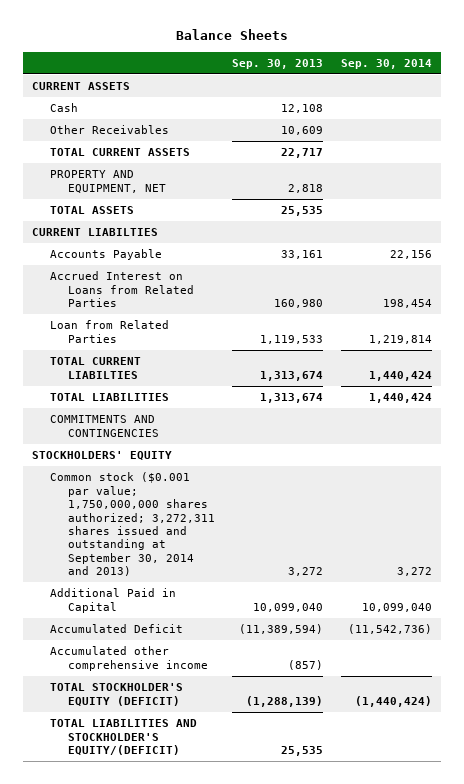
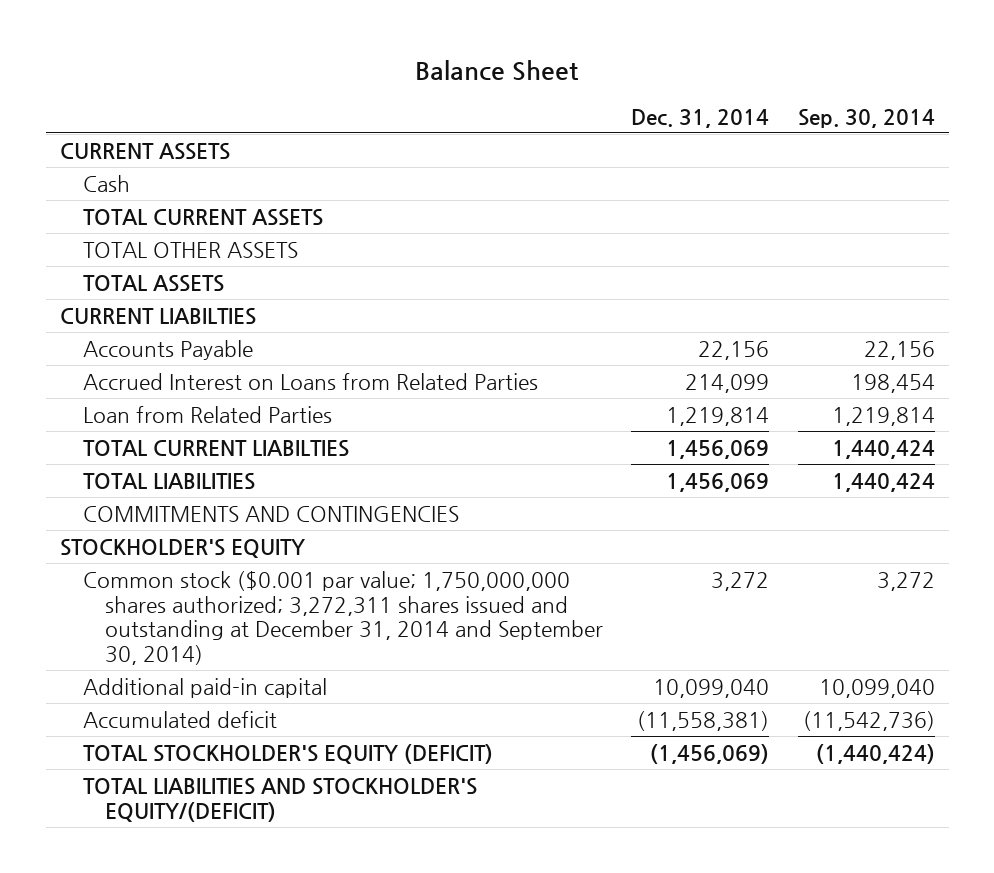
- Balance Sheets
+ Balance Sheet
- | Sep. 30, 2013 | Sep. 30, 2014
+ | Dec. 31, 2014 | Sep. 30, 2014
- Other Receivables | 10,609 |
- PROPERTY AND EQUIPMENT, NET | 2,818 |
+ TOTAL OTHER ASSETS
- STOCKHOLDERS' EQUITY
- Common stock ($0.001 par value; 1,750,000,000 shares authorized; 3,272,311 shares issued and outstanding at September 30, 2014 and 2013) | 3,272 | 3,272
- Additional Paid in Capital | 10,099,040 | 10,099,040
- Accumulated Deficit | (11,389,594) | (11,542,736)
- Accumulated other comprehensive income | (857) |
+ STOCKHOLDER'S EQUITY
+ Common stock ($0.001 par value; 1,750,000,000 shares authorized; 3,272,311 shares issued and outstanding at December 31, 2014 and September 30, 2014) | 3,272 | 3,272
+ Additional paid-in capital | 10,099,040 | 10,099,040
+ Accumulated deficit | (11,558,381) | (11,542,736)

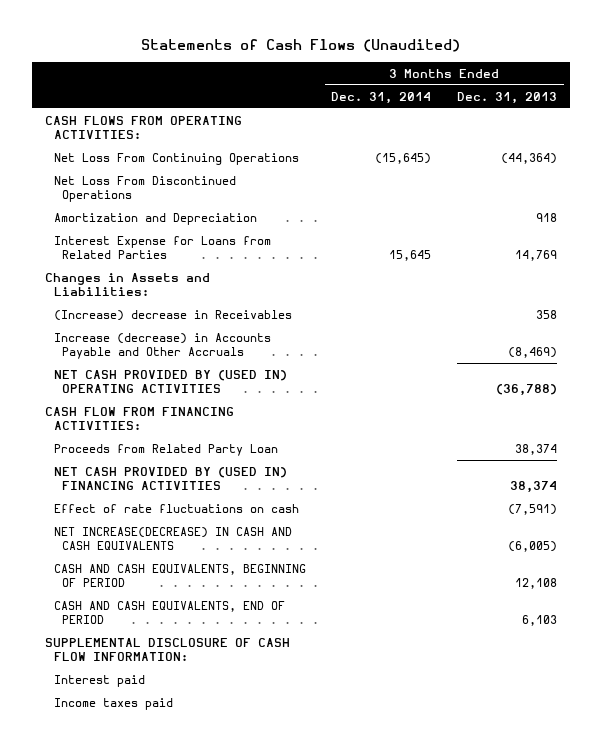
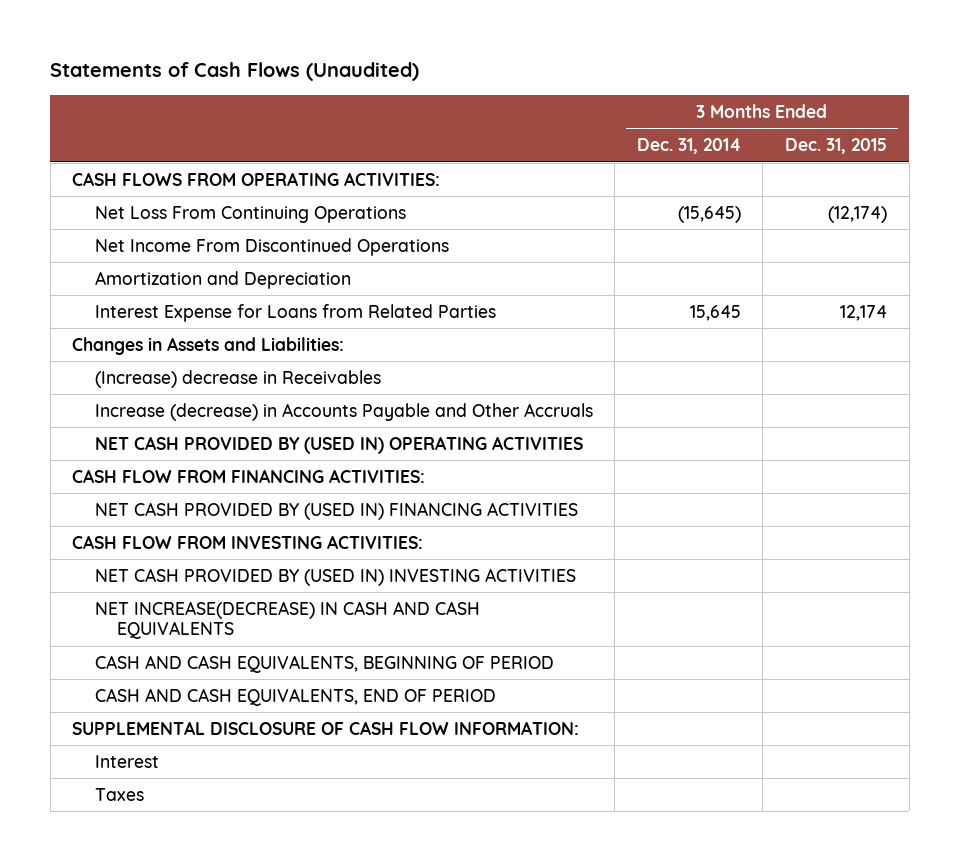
- | 3 Months Ended Dec. 31, 2014 | 3 Months Ended Dec. 31, 2013
+ | 3 Months Ended Dec. 31, 2014 | 3 Months Ended Dec. 31, 2015
- Net Loss From Discontinued Operations
+ Net Income From Discontinued Operations
- Proceeds from Related Party Loan | | 38,374
- Effect of rate fluctuations on cash | | (7,591)
+ CASH FLOW FROM INVESTING ACTIVITIES:
+ NET CASH PROVIDED BY (USED IN) INVESTING ACTIVITIES
- Interest paid
- Income taxes paid
+ Interest
+ Taxes

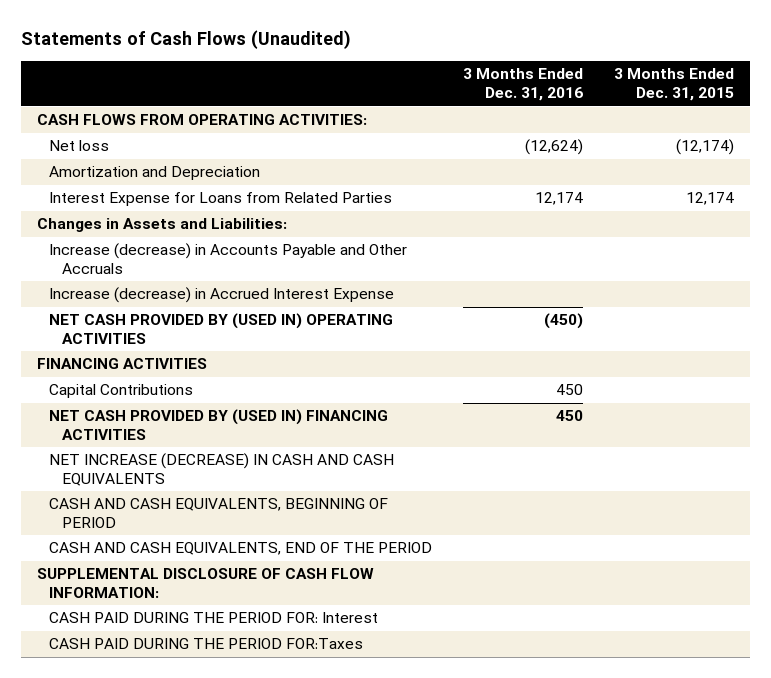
- | 3 Months Ended Dec. 31, 2014 | 3 Months Ended Dec. 31, 2015
+ | 3 Months Ended Dec. 31, 2016 | 3 Months Ended Dec. 31, 2015
- Net Loss From Continuing Operations | (15,645) | (12,174)
- Net Income From Discontinued Operations
+ Net loss | (12,624) | (12,174)
- (Increase) decrease in Receivables
+ Increase (decrease) in Accrued Interest Expense
- CASH FLOW FROM FINANCING ACTIVITIES:
+ FINANCING ACTIVITIES
+ Capital Contributions | 450 |
- CASH FLOW FROM INVESTING ACTIVITIES:
- NET CASH PROVIDED BY (USED IN) INVESTING ACTIVITIES
- NET INCREASE(DECREASE) IN CASH AND CASH EQUIVALENTS
+ NET INCREASE (DECREASE) IN CASH AND CASH EQUIVALENTS
- CASH AND CASH EQUIVALENTS, END OF PERIOD
+ CASH AND CASH EQUIVALENTS, END OF THE PERIOD
- Interest
- Taxes
+ CASH PAID DURING THE PERIOD FOR: Interest
+ CASH PAID DURING THE PERIOD FOR:Taxes

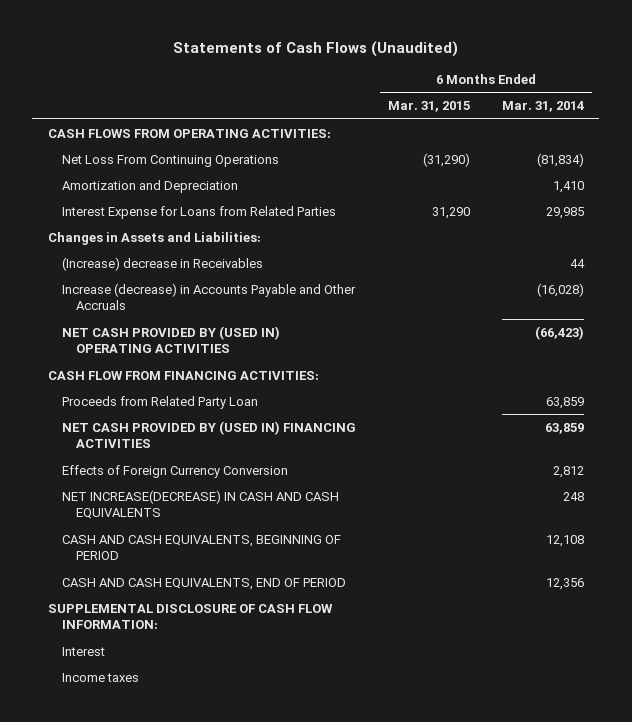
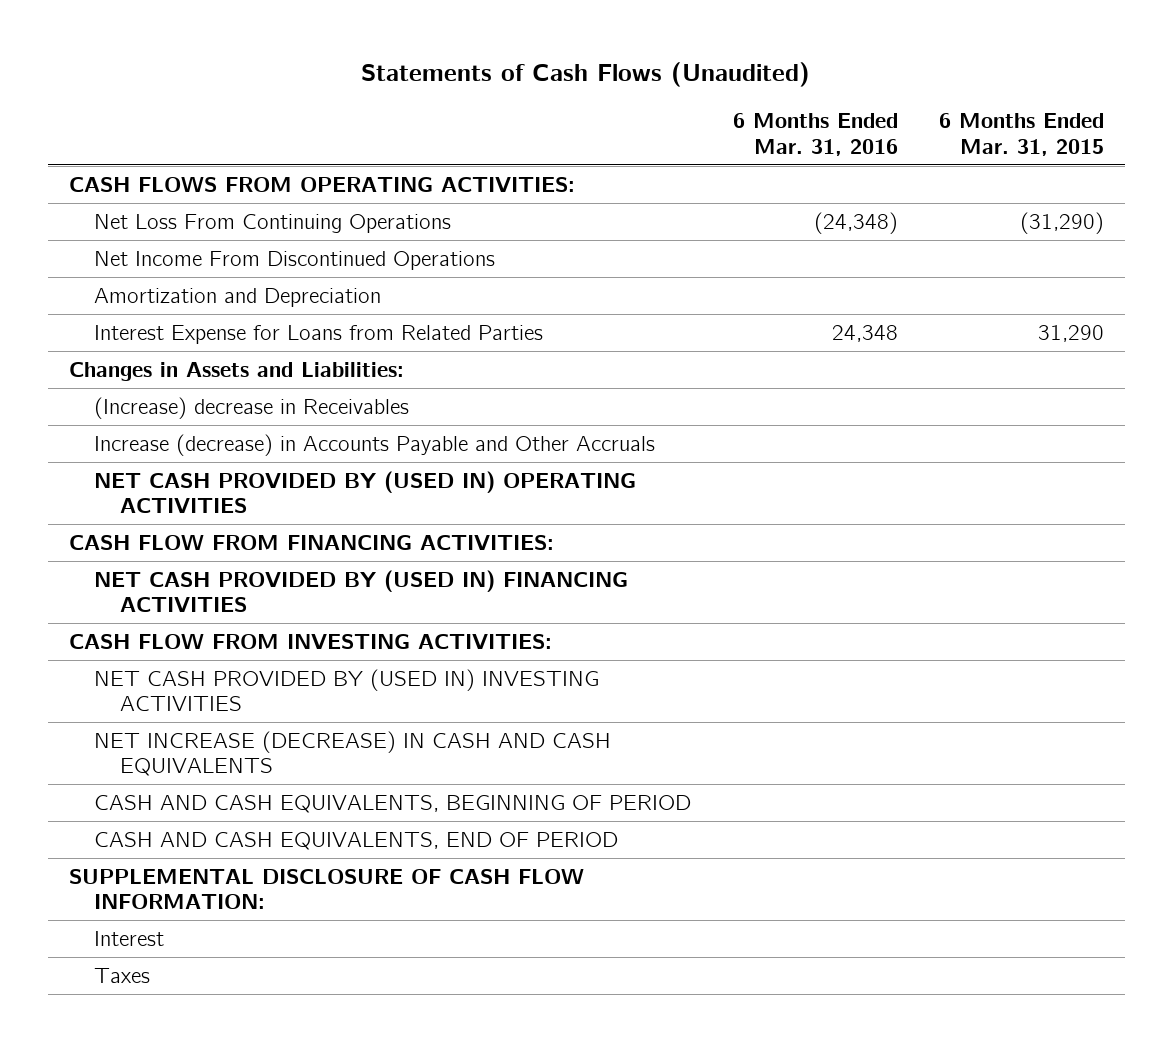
- | 6 Months Ended Mar. 31, 2015 | 6 Months Ended Mar. 31, 2014
+ | 6 Months Ended Mar. 31, 2016 | 6 Months Ended Mar. 31, 2015
+ Net Income From Discontinued Operations
- Proceeds from Related Party Loan | | 63,859
- Effects of Foreign Currency Conversion | | 2,812
- NET INCREASE(DECREASE) IN CASH AND CASH EQUIVALENTS | | 248
+ CASH FLOW FROM INVESTING ACTIVITIES:
+ NET CASH PROVIDED BY (USED IN) INVESTING ACTIVITIES
+ NET INCREASE (DECREASE) IN CASH AND CASH EQUIVALENTS
- Income taxes
+ Taxes

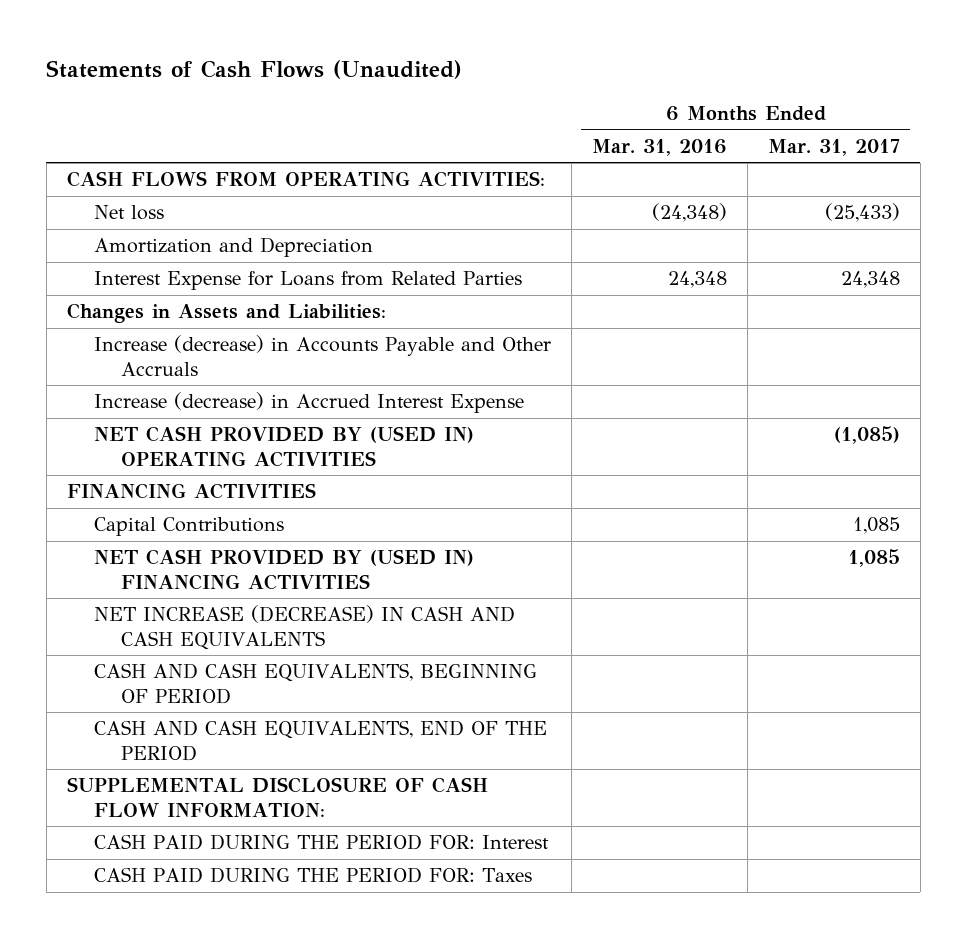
- | 6 Months Ended Mar. 31, 2016 | 6 Months Ended Mar. 31, 2015
+ | 6 Months Ended Mar. 31, 2016 | 6 Months Ended Mar. 31, 2017
- Net Loss From Continuing Operations | (24,348) | (31,290)
- Net Income From Discontinued Operations
+ Net loss | (24,348) | (25,433)
- (Increase) decrease in Receivables
+ Increase (decrease) in Accrued Interest Expense
- CASH FLOW FROM FINANCING ACTIVITIES:
+ FINANCING ACTIVITIES
+ Capital Contributions | | 1,085
- CASH FLOW FROM INVESTING ACTIVITIES:
- NET CASH PROVIDED BY (USED IN) INVESTING ACTIVITIES
- CASH AND CASH EQUIVALENTS, END OF PERIOD
+ CASH AND CASH EQUIVALENTS, END OF THE PERIOD
- Interest
- Taxes
+ CASH PAID DURING THE PERIOD FOR: Interest
+ CASH PAID DURING THE PERIOD FOR: Taxes

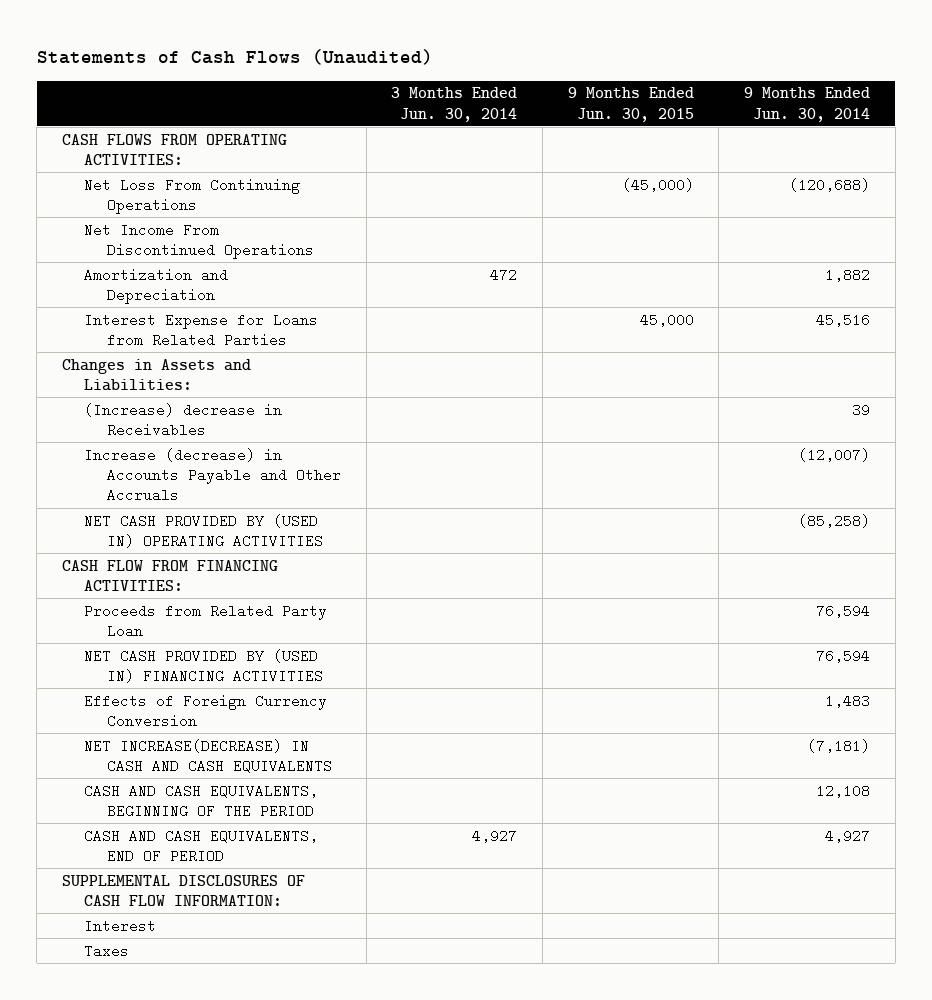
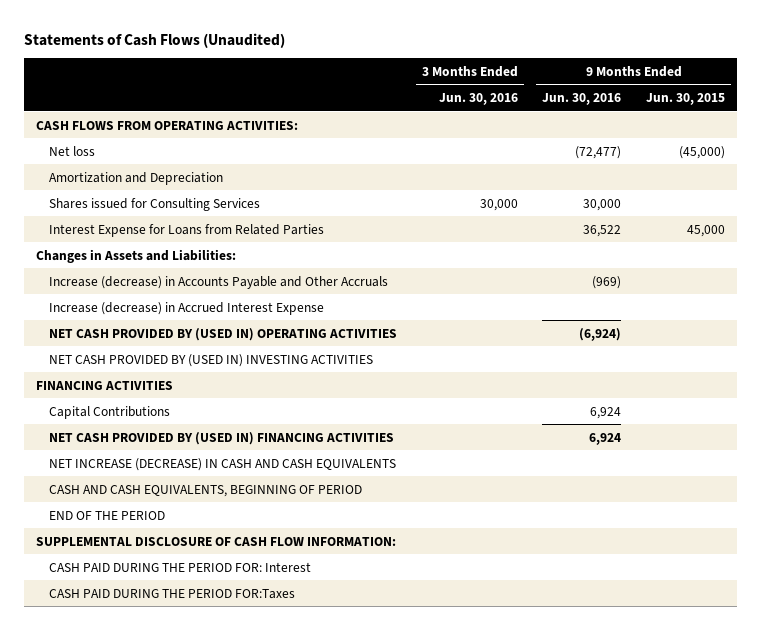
- | 3 Months Ended Jun. 30, 2014 | 9 Months Ended Jun. 30, 2015 | 9 Months Ended Jun. 30, 2014
+ | 3 Months Ended Jun. 30, 2016 | 9 Months Ended Jun. 30, 2016 | 9 Months Ended Jun. 30, 2015
- Net Loss From Continuing Operations | | (45,000) | (120,688)
- Net Income From Discontinued Operations
+ Net loss | | (72,477) | (45,000)
+ Shares issued for Consulting Services | 30,000 | 30,000 |
- (Increase) decrease in Receivables | | | 39
+ Increase (decrease) in Accrued Interest Expense
- CASH FLOW FROM FINANCING ACTIVITIES:
- Proceeds from Related Party Loan | | | 76,594
+ NET CASH PROVIDED BY (USED IN) INVESTING ACTIVITIES
+ FINANCING ACTIVITIES
+ Capital Contributions | | 6,924 |
- Effects of Foreign Currency Conversion | | | 1,483
- NET INCREASE(DECREASE) IN CASH AND CASH EQUIVALENTS | | | (7,181)
- CASH AND CASH EQUIVALENTS, BEGINNING OF THE PERIOD | | | 12,108
- CASH AND CASH EQUIVALENTS, END OF PERIOD | 4,927 | | 4,927
- SUPPLEMENTAL DISCLOSURES OF CASH FLOW INFORMATION:
- Interest
- Taxes
+ NET INCREASE (DECREASE) IN CASH AND CASH EQUIVALENTS
+ CASH AND CASH EQUIVALENTS, BEGINNING OF PERIOD
+ END OF THE PERIOD
+ SUPPLEMENTAL DISCLOSURE OF CASH FLOW INFORMATION:
+ CASH PAID DURING THE PERIOD FOR: Interest
+ CASH PAID DURING THE PERIOD FOR:Taxes

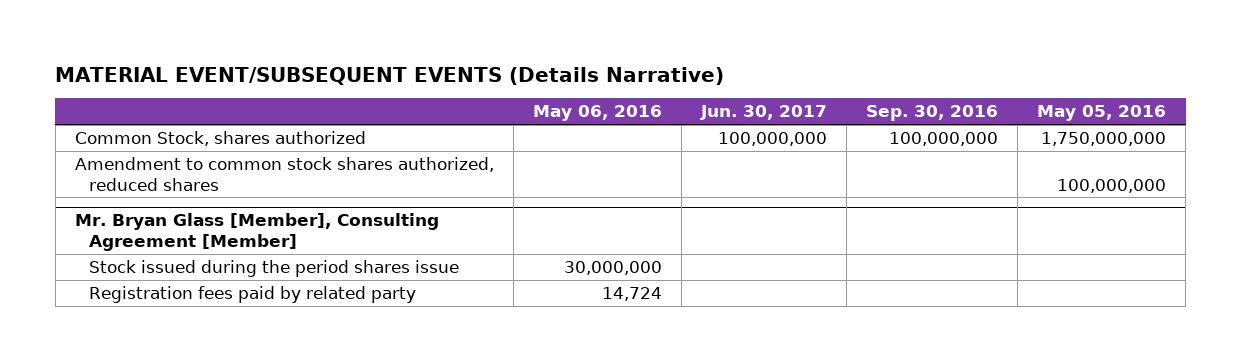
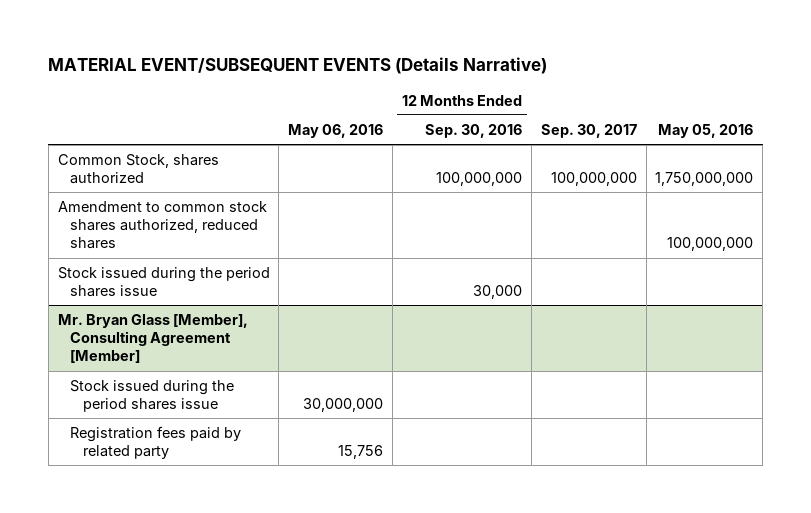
- | May 06, 2016 | Jun. 30, 2017 | Sep. 30, 2016 | May 05, 2016
+ | May 06, 2016 | 12 Months Ended Sep. 30, 2016 | Sep. 30, 2017 | May 05, 2016
+ Stock issued during the period shares issue | | 30,000 | |
@ Mr. Bryan Glass [Member], Consulting Agreement [Member]
- Registration fees paid by related party | 14,724 | | |
+ Registration fees paid by related party | 15,756 | | |

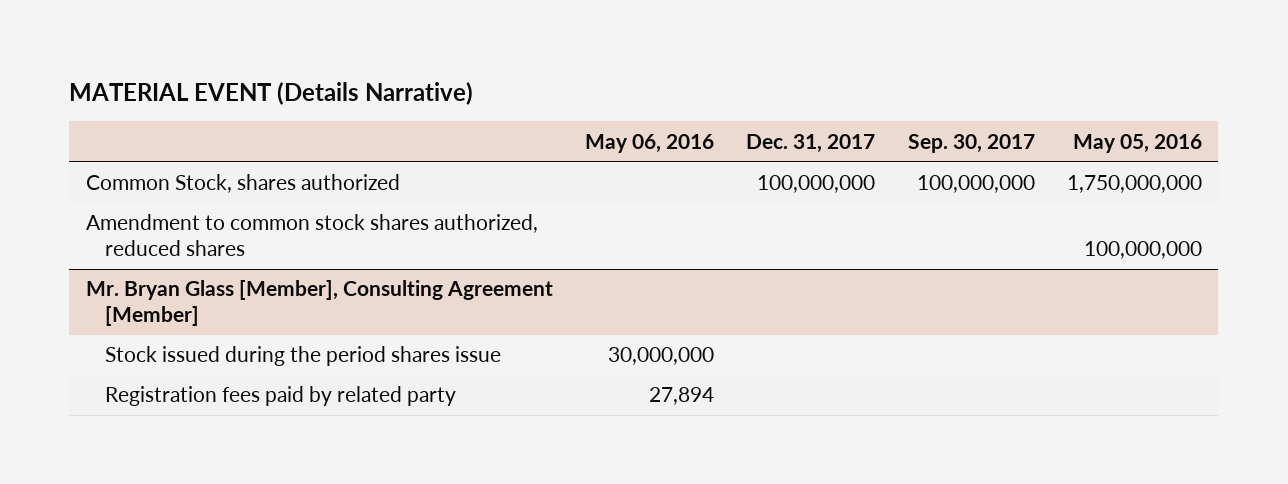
- MATERIAL EVENT/SUBSEQUENT EVENTS (Details Narrative)
+ MATERIAL EVENT (Details Narrative)
- | May 06, 2016 | 12 Months Ended Sep. 30, 2016 | Sep. 30, 2017 | May 05, 2016
+ | May 06, 2016 | Dec. 31, 2017 | Sep. 30, 2017 | May 05, 2016
- Stock issued during the period shares issue | | 30,000 | |
@ Mr. Bryan Glass [Member], Consulting Agreement [Member]
- Registration fees paid by related party | 15,756 | | |
+ Registration fees paid by related party | 27,894 | | |

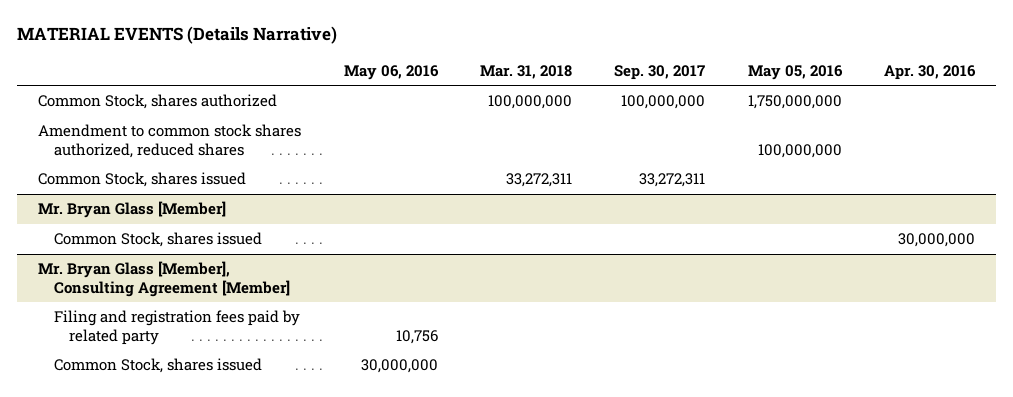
- MATERIAL EVENT (Details Narrative)
+ MATERIAL EVENTS (Details Narrative)
- | May 06, 2016 | Dec. 31, 2017 | Sep. 30, 2017 | May 05, 2016
+ | May 06, 2016 | Mar. 31, 2018 | Sep. 30, 2017 | May 05, 2016 | Apr. 30, 2016
+ Common Stock, shares issued | | 33,272,311 | 33,272,311 | |
+ Mr. Bryan Glass [Member]
+ Common Stock, shares issued | | | | | 30,000,000
@ Mr. Bryan Glass [Member], Consulting Agreement [Member]
- Stock issued during the period shares issue | 30,000,000 | | |
- Registration fees paid by related party | 27,894 | | |
+ Filing and registration fees paid by related party | 10,756 | | | |
+ Common Stock, shares issued | 30,000,000 | | | |

